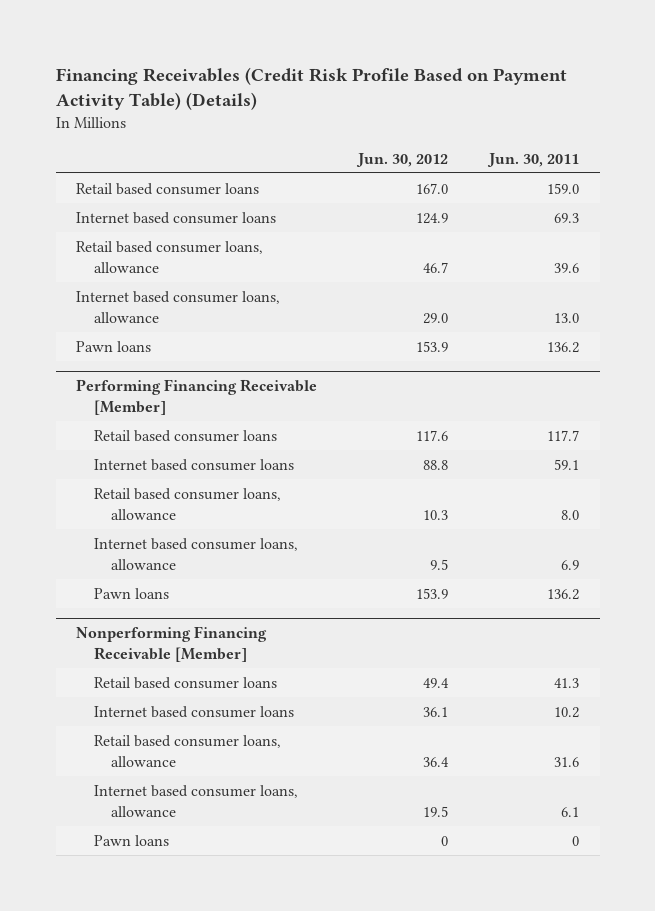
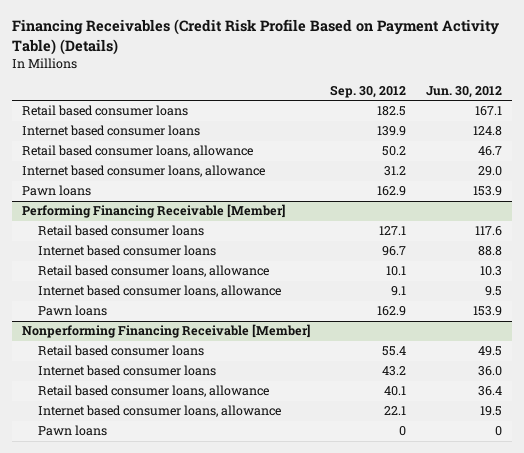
- | Jun. 30, 2012 | Jun. 30, 2011
+ | Sep. 30, 2012 | Jun. 30, 2012
- Retail based consumer loans | 167.0 | 159.0
- Internet based consumer loans | 124.9 | 69.3
+ Retail based consumer loans | 182.5 | 167.1
+ Internet based consumer loans | 139.9 | 124.8
@ Nonperforming Financing Receivable [Member]
- Retail based consumer loans | 49.4 | 41.3
- Internet based consumer loans | 36.1 | 10.2
+ Retail based consumer loans | 55.4 | 49.5
+ Internet based consumer loans | 43.2 | 36.0

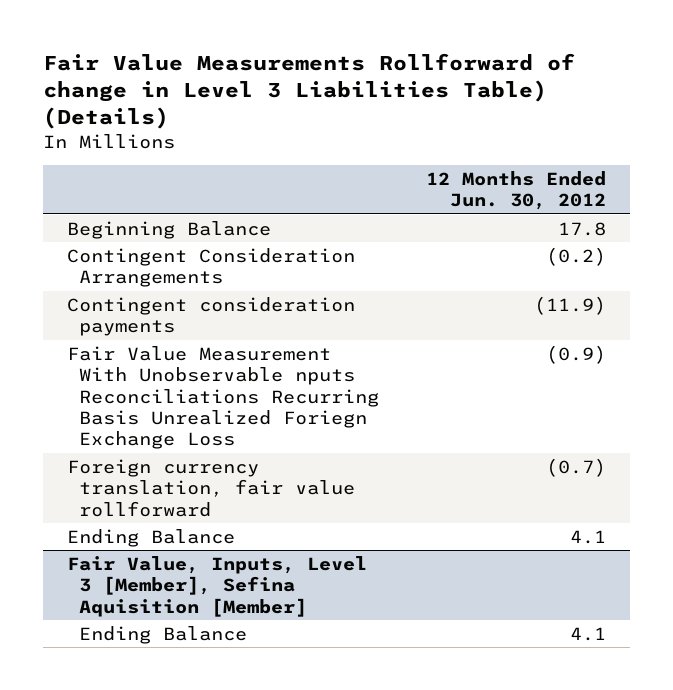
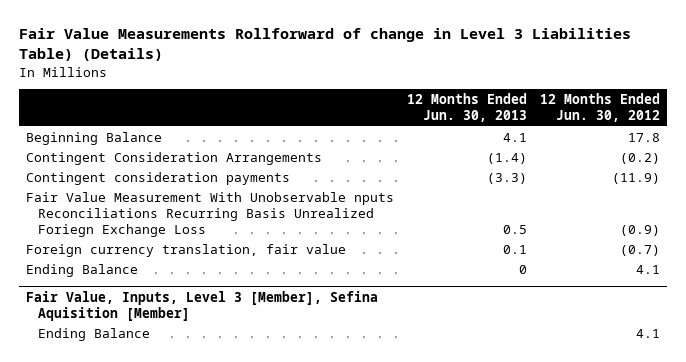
- | 12 Months Ended Jun. 30, 2012
+ | 12 Months Ended Jun. 30, 2013 | 12 Months Ended Jun. 30, 2012
- Foreign currency translation, fair value rollforward | (0.7)
+ Foreign currency translation, fair value | 0.1 | (0.7)

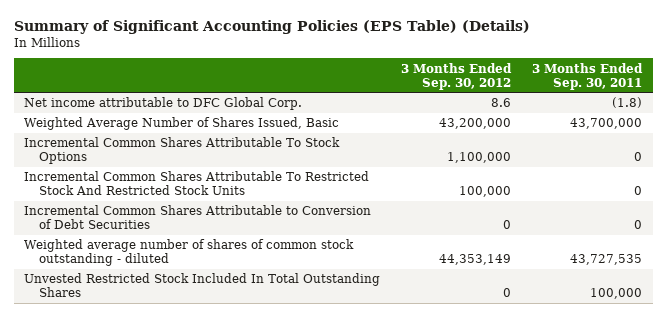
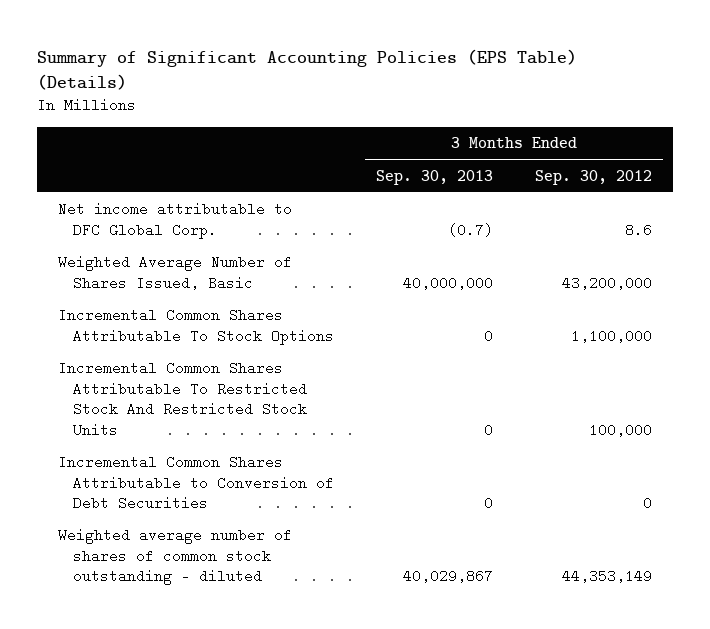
- | 3 Months Ended Sep. 30, 2012 | 3 Months Ended Sep. 30, 2011
+ | 3 Months Ended Sep. 30, 2013 | 3 Months Ended Sep. 30, 2012
- Unvested Restricted Stock Included In Total Outstanding Shares | 0 | 100,000

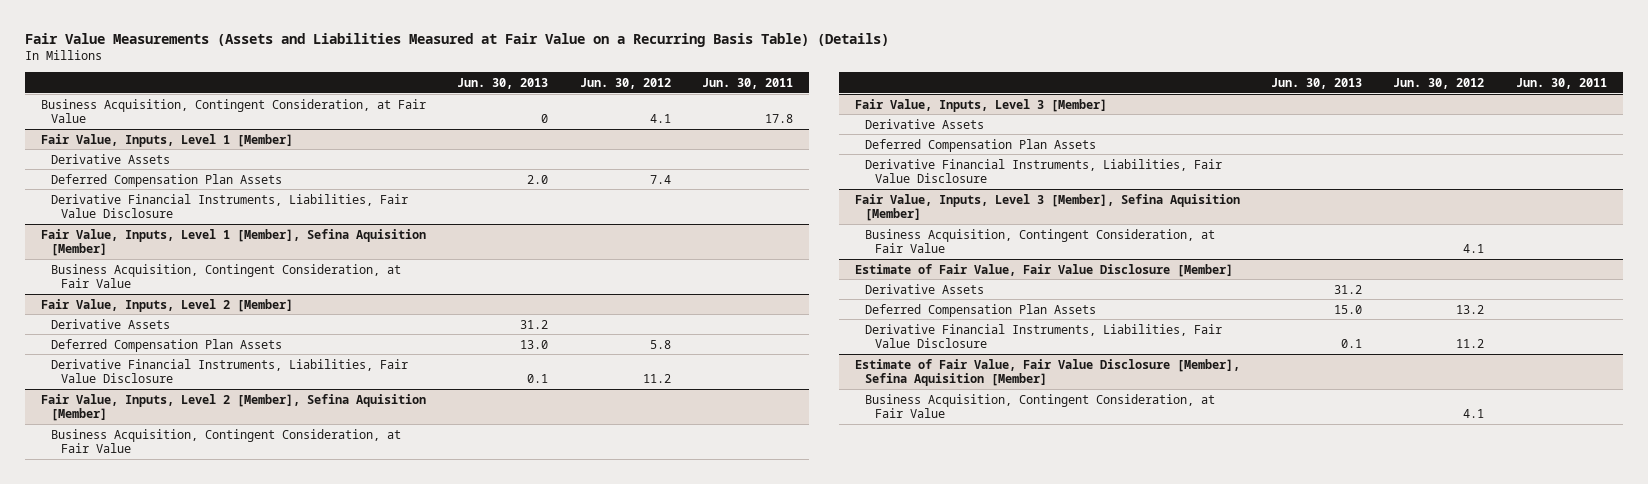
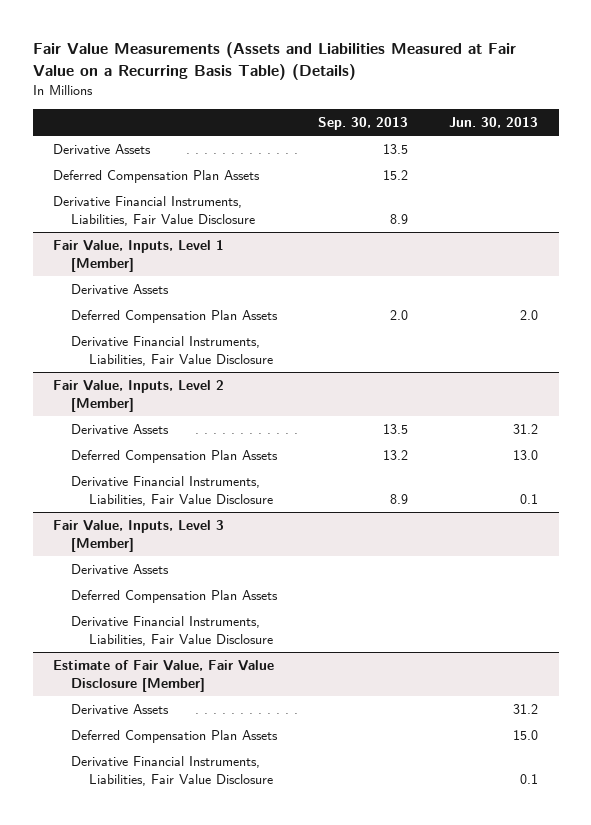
- | Jun. 30, 2013 | Jun. 30, 2012 | Jun. 30, 2011
+ | Sep. 30, 2013 | Jun. 30, 2013
- Business Acquisition, Contingent Consideration, at Fair Value | 0 | 4.1 | 17.8
+ Derivative Assets | 13.5 |
+ Deferred Compensation Plan Assets | 15.2 |
+ Derivative Financial Instruments, Liabilities, Fair Value Disclosure | 8.9 |
- Fair Value, Inputs, Level 1 [Member], Sefina Aquisition [Member]
- Business Acquisition, Contingent Consideration, at Fair Value
- Fair Value, Inputs, Level 2 [Member], Sefina Aquisition [Member]
- Business Acquisition, Contingent Consideration, at Fair Value
- Fair Value, Inputs, Level 3 [Member], Sefina Aquisition [Member]
- Business Acquisition, Contingent Consideration, at Fair Value | | 4.1 |
- Estimate of Fair Value, Fair Value Disclosure [Member], Sefina Aquisition [Member]
- Business Acquisition, Contingent Consideration, at Fair Value | | 4.1 |

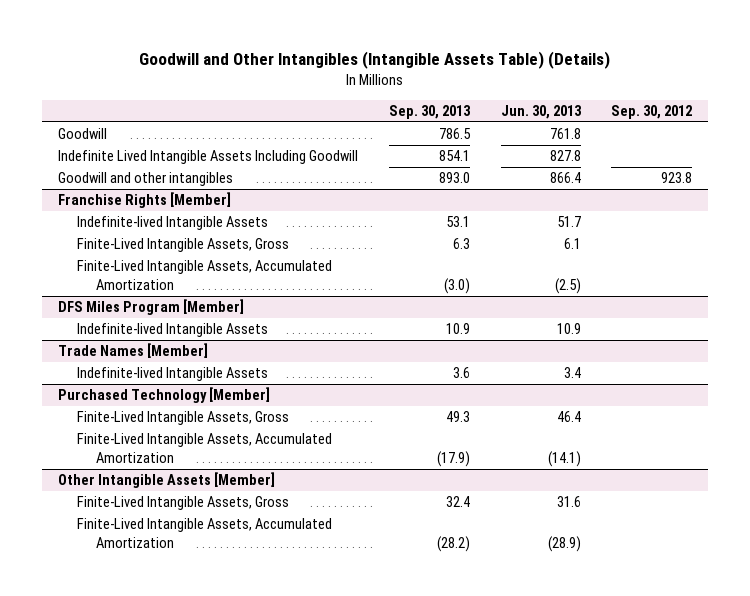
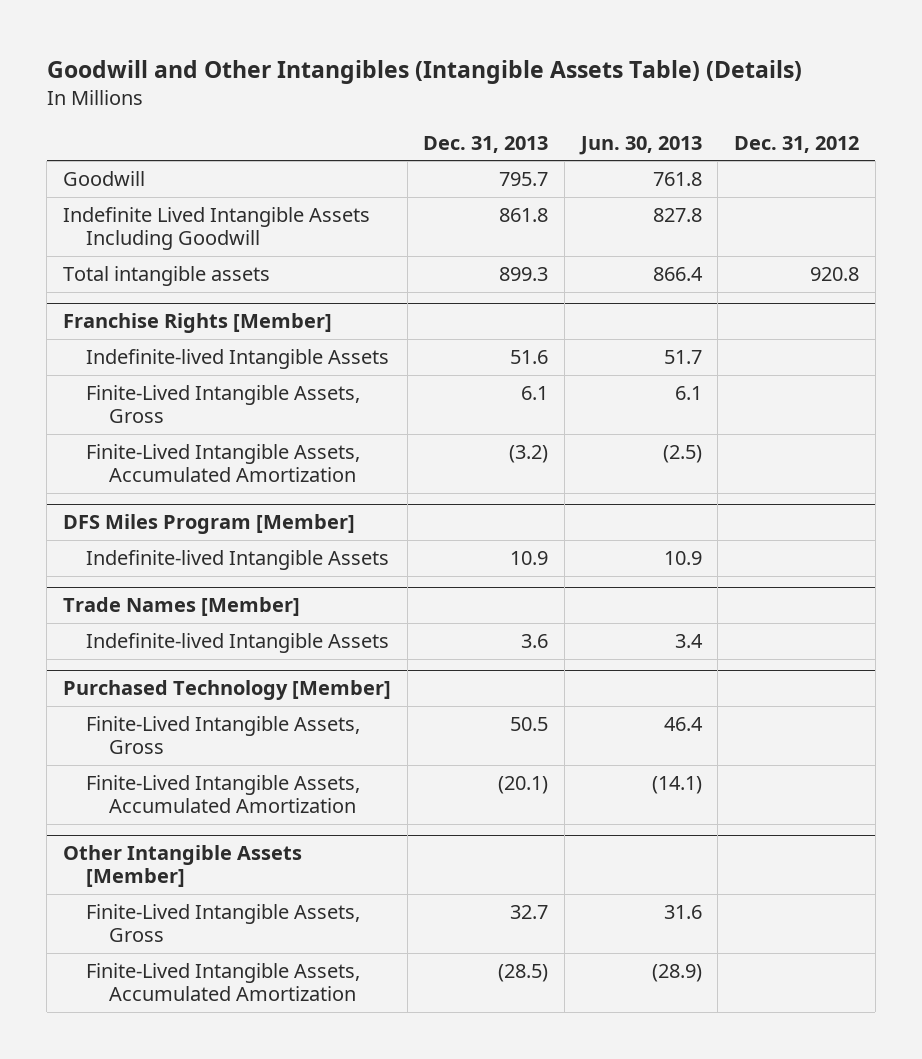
- | Sep. 30, 2013 | Jun. 30, 2013 | Sep. 30, 2012
+ | Dec. 31, 2013 | Jun. 30, 2013 | Dec. 31, 2012
- Goodwill and other intangibles | 893.0 | 866.4 | 923.8
+ Total intangible assets | 899.3 | 866.4 | 920.8

